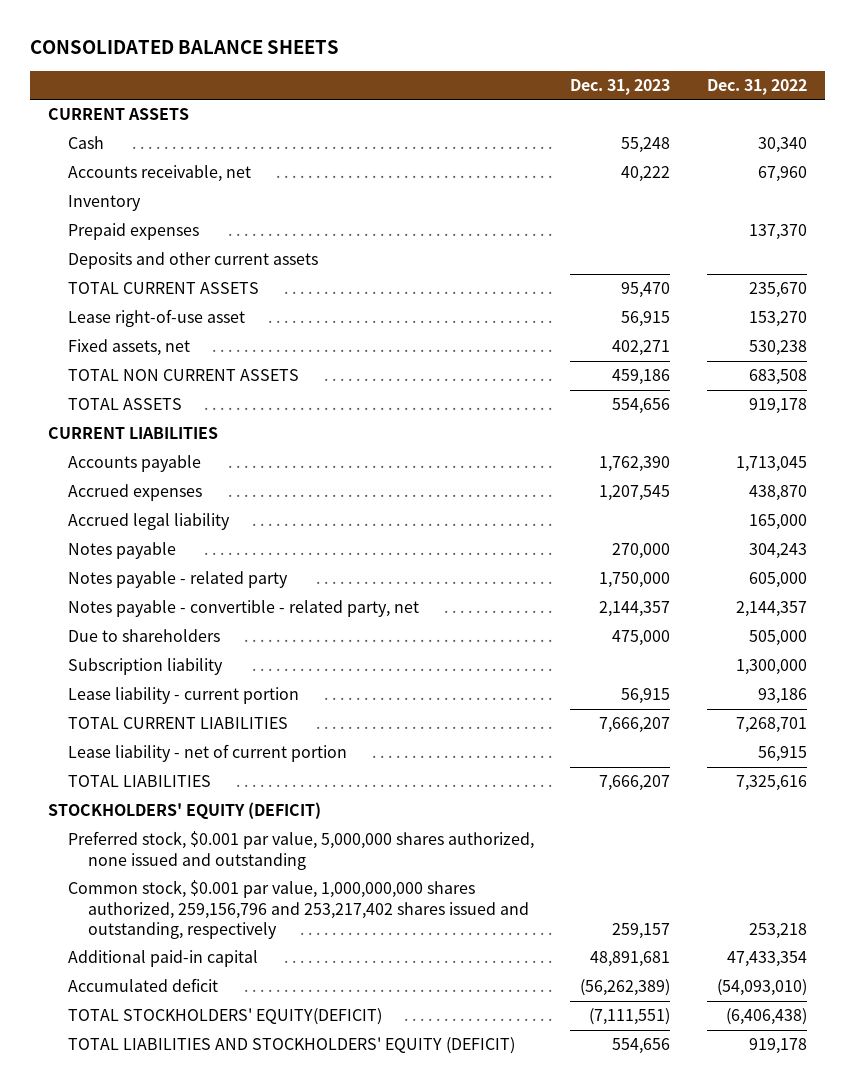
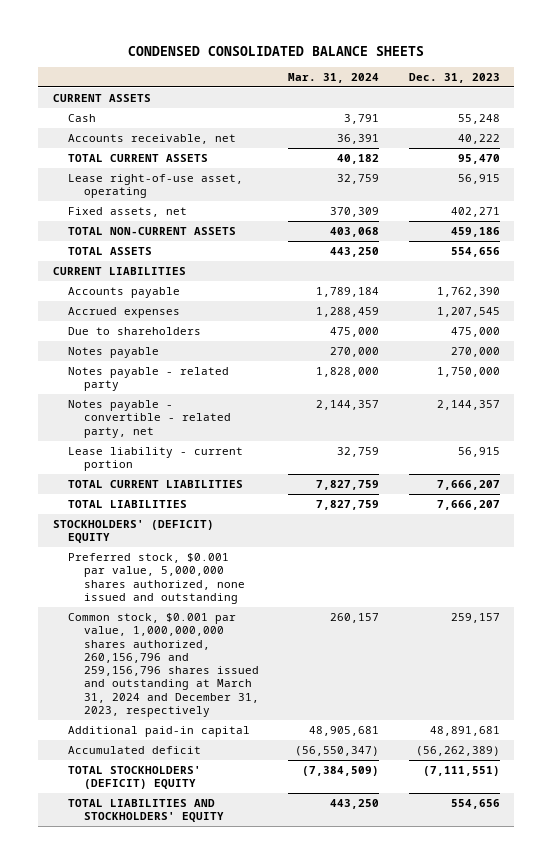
- CONSOLIDATED BALANCE SHEETS
+ CONDENSED CONSOLIDATED BALANCE SHEETS
- | Dec. 31, 2023 | Dec. 31, 2022
+ | Mar. 31, 2024 | Dec. 31, 2023
- Inventory
- Prepaid expenses | | 137,370
- Deposits and other current assets
- Lease right-of-use asset | 56,915 | 153,270
+ Lease right-of-use asset, operating | 32,759 | 56,915
- TOTAL NON CURRENT ASSETS | 459,186 | 683,508
+ TOTAL NON-CURRENT ASSETS | 403,068 | 459,186
- Accrued legal liability | | 165,000
moved up: Due to shareholders | 475,000 | 475,000
- Subscription liability | | 1,300,000
- Lease liability - net of current portion | | 56,915
- STOCKHOLDERS' EQUITY (DEFICIT)
+ STOCKHOLDERS' (DEFICIT) EQUITY
- Common stock, $0.001 par value, 1,000,000,000 shares authorized, 259,156,796 and 253,217,402 shares issued and outstanding, respectively | 259,157 | 253,218
+ Common stock, $0.001 par value, 1,000,000,000 shares authorized, 260,156,796 and 259,156,796 shares issued and outstanding at March 31, 2024 and December 31, 2023, respectively | 260,157 | 259,157
- TOTAL STOCKHOLDERS' EQUITY(DEFICIT) | (7,111,551) | (6,406,438)
- TOTAL LIABILITIES AND STOCKHOLDERS' EQUITY (DEFICIT) | 554,656 | 919,178
+ TOTAL STOCKHOLDERS' (DEFICIT) EQUITY | (7,384,509) | (7,111,551)
+ TOTAL LIABILITIES AND STOCKHOLDERS' EQUITY | 443,250 | 554,656

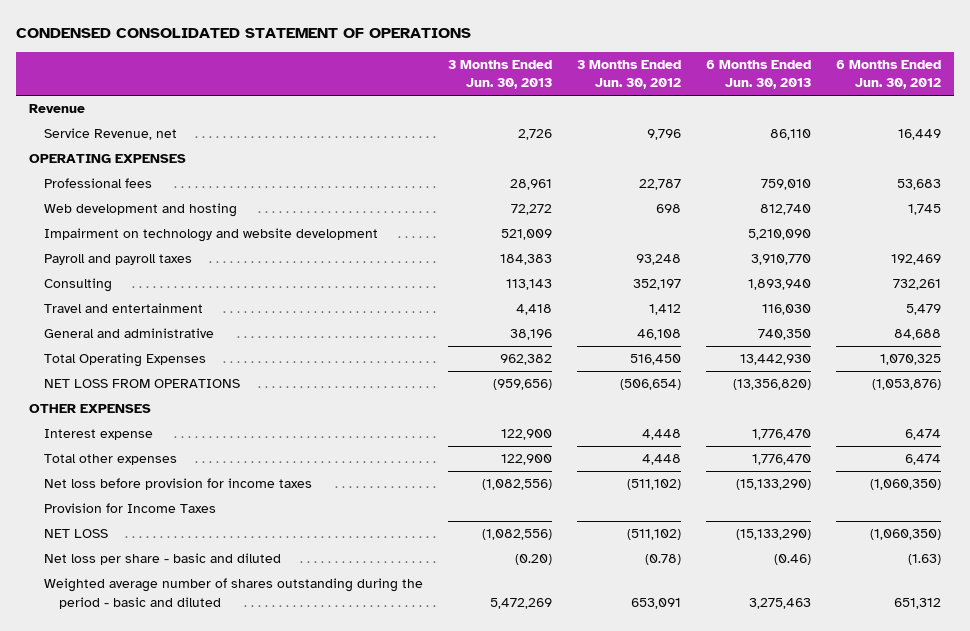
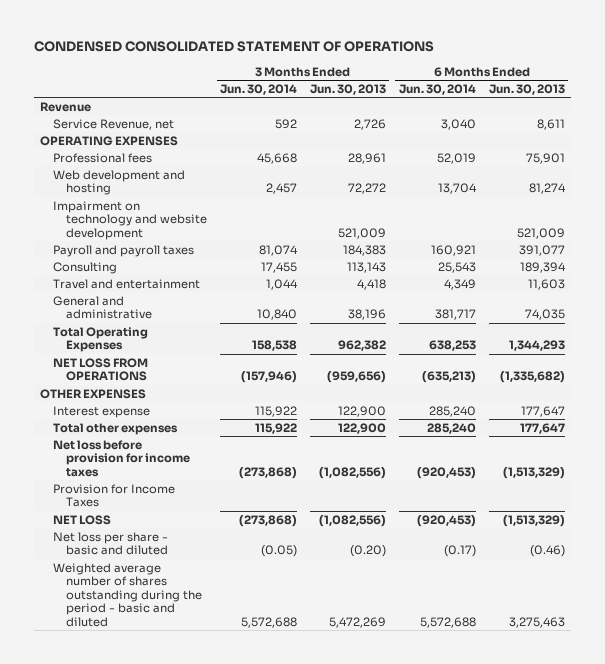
- | 3 Months Ended Jun. 30, 2013 | 3 Months Ended Jun. 30, 2012 | 6 Months Ended Jun. 30, 2013 | 6 Months Ended Jun. 30, 2012
+ | 3 Months Ended Jun. 30, 2014 | 3 Months Ended Jun. 30, 2013 | 6 Months Ended Jun. 30, 2014 | 6 Months Ended Jun. 30, 2013
- Service Revenue, net | 2,726 | 9,796 | 86,110 | 16,449
+ Service Revenue, net | 592 | 2,726 | 3,040 | 8,611
- Professional fees | 28,961 | 22,787 | 759,010 | 53,683
- Web development and hosting | 72,272 | 698 | 812,740 | 1,745
- Impairment on technology and website development | 521,009 | | 5,210,090 |
- Payroll and payroll taxes | 184,383 | 93,248 | 3,910,770 | 192,469
- Consulting | 113,143 | 352,197 | 1,893,940 | 732,261
- Travel and entertainment | 4,418 | 1,412 | 116,030 | 5,479
- General and administrative | 38,196 | 46,108 | 740,350 | 84,688
- Total Operating Expenses | 962,382 | 516,450 | 13,442,930 | 1,070,325
- NET LOSS FROM OPERATIONS | (959,656) | (506,654) | (13,356,820) | (1,053,876)
+ Professional fees | 45,668 | 28,961 | 52,019 | 75,901
+ Web development and hosting | 2,457 | 72,272 | 13,704 | 81,274
+ Impairment on technology and website development | | 521,009 | | 521,009
+ Payroll and payroll taxes | 81,074 | 184,383 | 160,921 | 391,077
+ Consulting | 17,455 | 113,143 | 25,543 | 189,394
+ Travel and entertainment | 1,044 | 4,418 | 4,349 | 11,603
+ General and administrative | 10,840 | 38,196 | 381,717 | 74,035
+ Total Operating Expenses | 158,538 | 962,382 | 638,253 | 1,344,293
+ NET LOSS FROM OPERATIONS | (157,946) | (959,656) | (635,213) | (1,335,682)
- Interest expense | 122,900 | 4,448 | 1,776,470 | 6,474
- Total other expenses | 122,900 | 4,448 | 1,776,470 | 6,474
- Net loss before provision for income taxes | (1,082,556) | (511,102) | (15,133,290) | (1,060,350)
+ Interest expense | 115,922 | 122,900 | 285,240 | 177,647
+ Total other expenses | 115,922 | 122,900 | 285,240 | 177,647
+ Net loss before provision for income taxes | (273,868) | (1,082,556) | (920,453) | (1,513,329)
- NET LOSS | (1,082,556) | (511,102) | (15,133,290) | (1,060,350)
+ NET LOSS | (273,868) | (1,082,556) | (920,453) | (1,513,329)

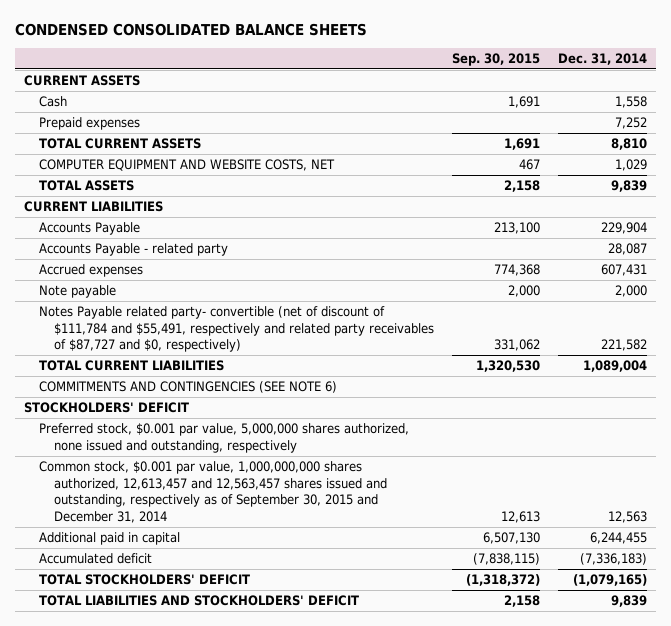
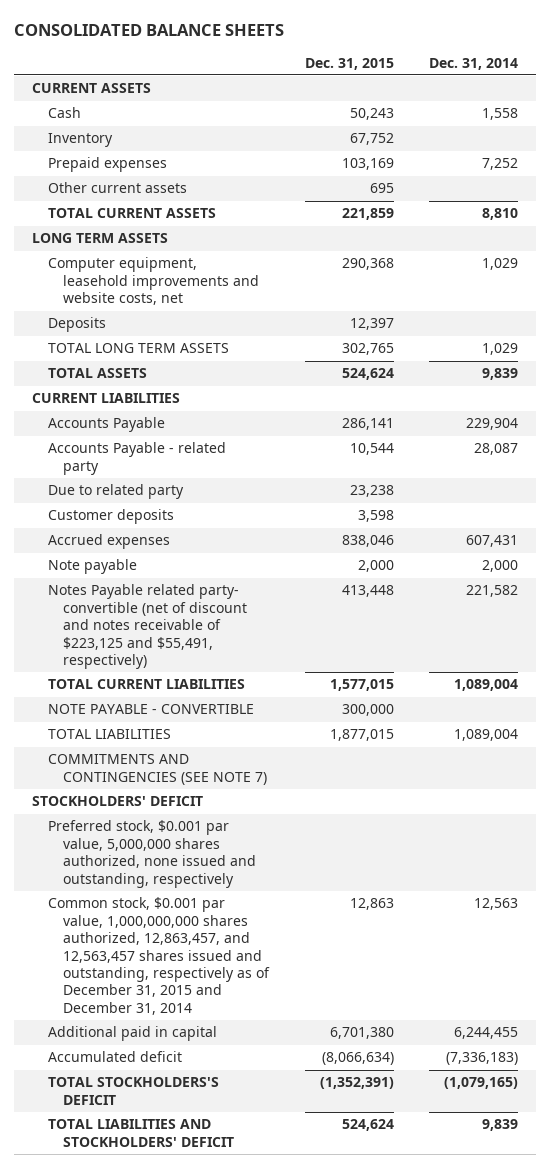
- CONDENSED CONSOLIDATED BALANCE SHEETS
+ CONSOLIDATED BALANCE SHEETS
- | Sep. 30, 2015 | Dec. 31, 2014
+ | Dec. 31, 2015 | Dec. 31, 2014
+ Inventory | 67,752 |
+ Other current assets | 695 |
- COMPUTER EQUIPMENT AND WEBSITE COSTS, NET | 467 | 1,029
+ LONG TERM ASSETS
+ Computer equipment, leasehold improvements and website costs, net | 290,368 | 1,029
+ Deposits | 12,397 |
+ TOTAL LONG TERM ASSETS | 302,765 | 1,029
+ Due to related party | 23,238 |
+ Customer deposits | 3,598 |
- Notes Payable related party- convertible (net of discount of $111,784 and $55,491, respectively and related party receivables of $87,727 and $0, respectively) | 331,062 | 221,582
+ Notes Payable related party- convertible (net of discount and notes receivable of $223,125 and $55,491, respectively) | 413,448 | 221,582
- COMMITMENTS AND CONTINGENCIES (SEE NOTE 6)
+ NOTE PAYABLE - CONVERTIBLE | 300,000 |
+ TOTAL LIABILITIES | 1,877,015 | 1,089,004
+ COMMITMENTS AND CONTINGENCIES (SEE NOTE 7)
- Common stock, $0.001 par value, 1,000,000,000 shares authorized, 12,613,457 and 12,563,457 shares issued and outstanding, respectively as of September 30, 2015 and December 31, 2014 | 12,613 | 12,563
+ Common stock, $0.001 par value, 1,000,000,000 shares authorized, 12,863,457, and 12,563,457 shares issued and outstanding, respectively as of December 31, 2015 and December 31, 2014 | 12,863 | 12,563
- TOTAL STOCKHOLDERS' DEFICIT | (1,318,372) | (1,079,165)
+ TOTAL STOCKHOLDERS'S DEFICIT | (1,352,391) | (1,079,165)

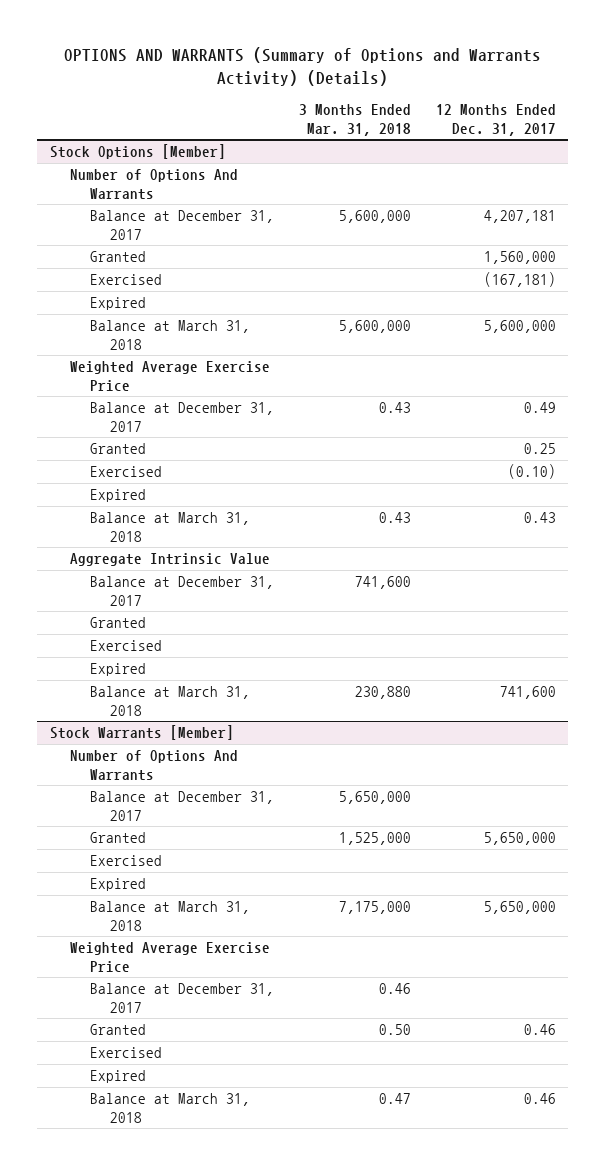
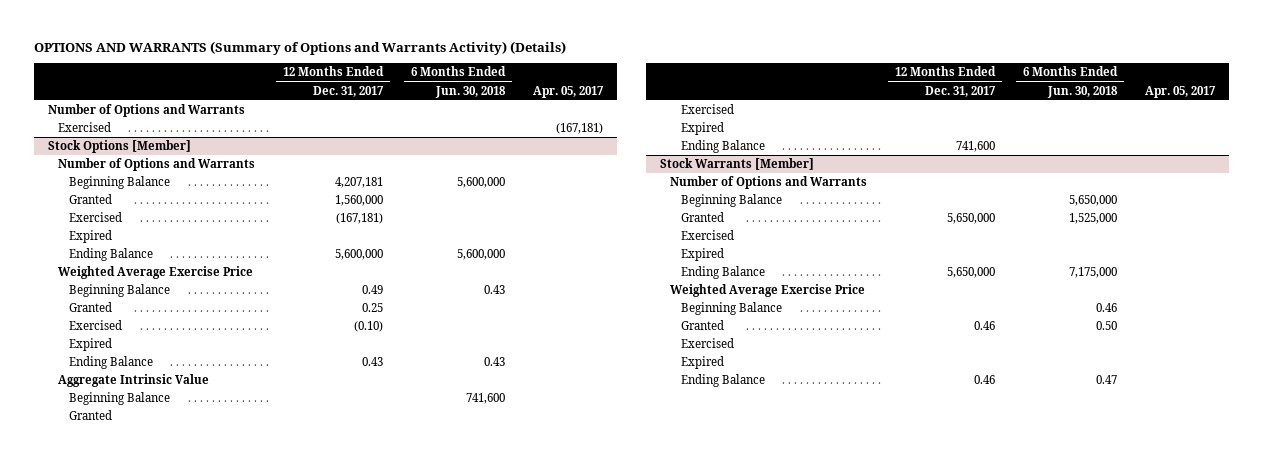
- | 3 Months Ended Mar. 31, 2018 | 12 Months Ended Dec. 31, 2017
+ | 12 Months Ended Dec. 31, 2017 | 6 Months Ended Jun. 30, 2018 | Apr. 05, 2017
+ Number of Options and Warrants
+ Exercised | | | (167,181)
@ Stock Options [Member]
- Number of Options And Warrants
- Balance at December 31, 2017 | 5,600,000 | 4,207,181
+ Number of Options and Warrants
+ Beginning Balance | 4,207,181 | 5,600,000 |
- Balance at March 31, 2018 | 5,600,000 | 5,600,000
+ Ending Balance | 5,600,000 | 5,600,000 |
- Balance at December 31, 2017 | 0.43 | 0.49
+ Beginning Balance | 0.49 | 0.43 |
- Balance at March 31, 2018 | 0.43 | 0.43
+ Ending Balance | 0.43 | 0.43 |
- Balance at December 31, 2017 | 741,600 |
+ Beginning Balance | | 741,600 |
- Balance at March 31, 2018 | 230,880 | 741,600
+ Ending Balance | 741,600 | |
@ Stock Warrants [Member]
- Number of Options And Warrants
- Balance at December 31, 2017 | 5,650,000 |
+ Number of Options and Warrants
+ Beginning Balance | | 5,650,000 |
- Balance at March 31, 2018 | 7,175,000 | 5,650,000
+ Ending Balance | 5,650,000 | 7,175,000 |
- Balance at December 31, 2017 | 0.46 |
+ Beginning Balance | | 0.46 |
- Balance at March 31, 2018 | 0.47 | 0.46
+ Ending Balance | 0.46 | 0.47 |

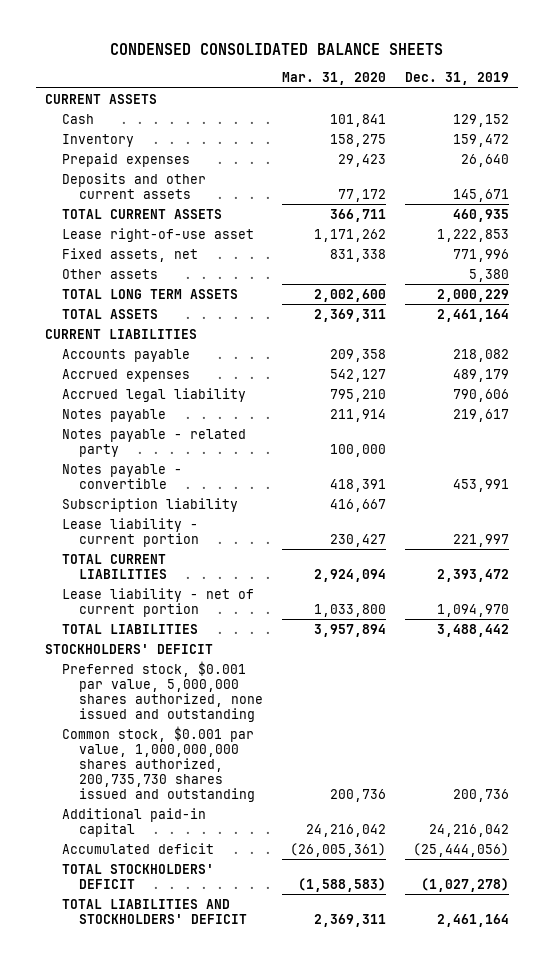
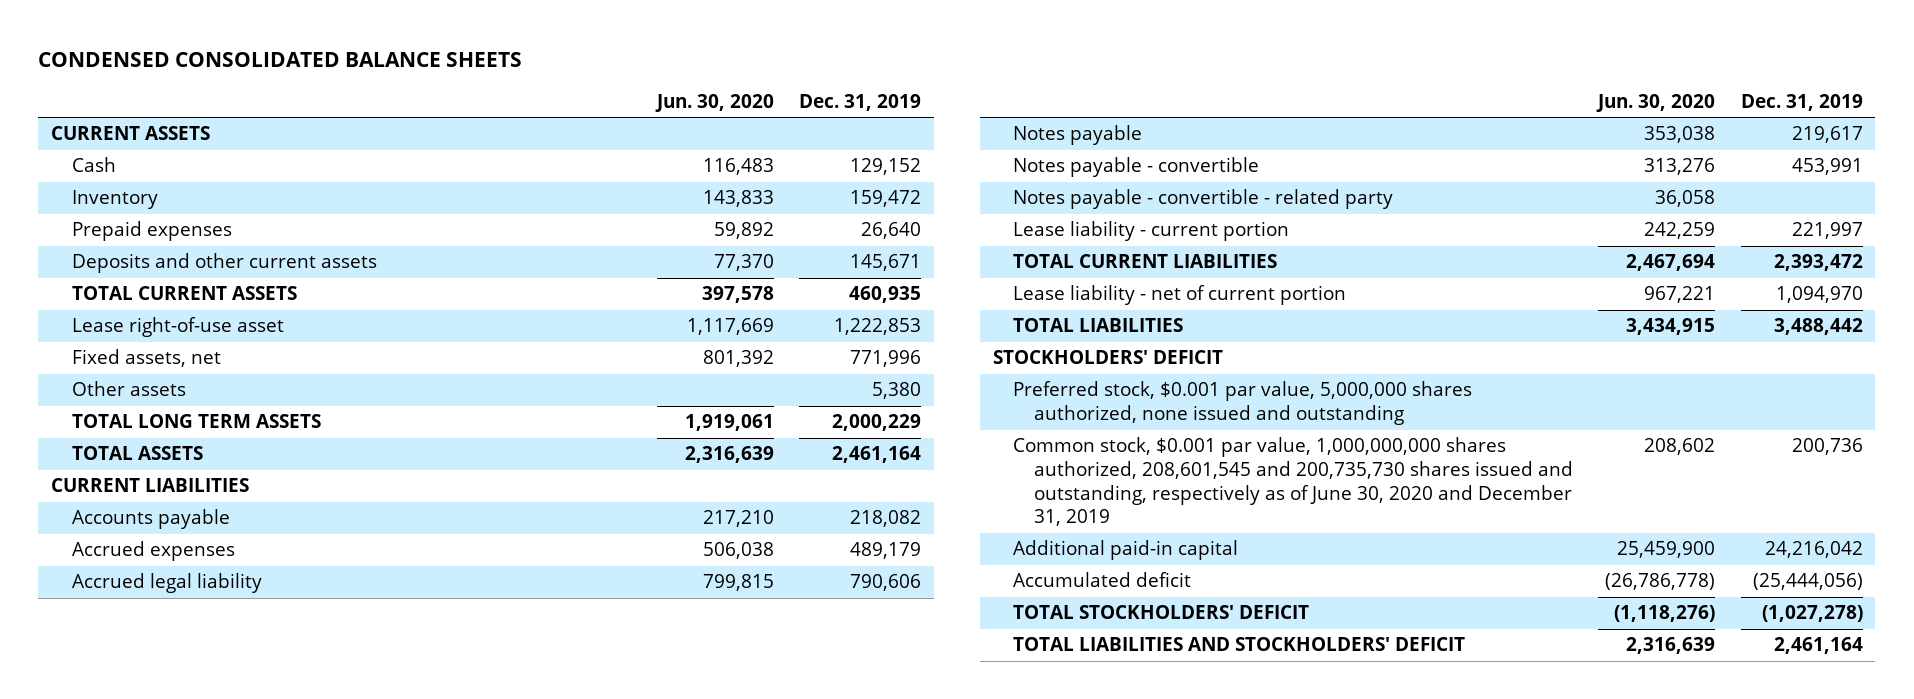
- | Mar. 31, 2020 | Dec. 31, 2019
+ | Jun. 30, 2020 | Dec. 31, 2019
- Notes payable - related party | 100,000 |
- Subscription liability | 416,667 |
+ Notes payable - convertible - related party | 36,058 |
- Common stock, $0.001 par value, 1,000,000,000 shares authorized, 200,735,730 shares issued and outstanding | 200,736 | 200,736
+ Common stock, $0.001 par value, 1,000,000,000 shares authorized, 208,601,545 and 200,735,730 shares issued and outstanding, respectively as of June 30, 2020 and December 31, 2019 | 208,602 | 200,736

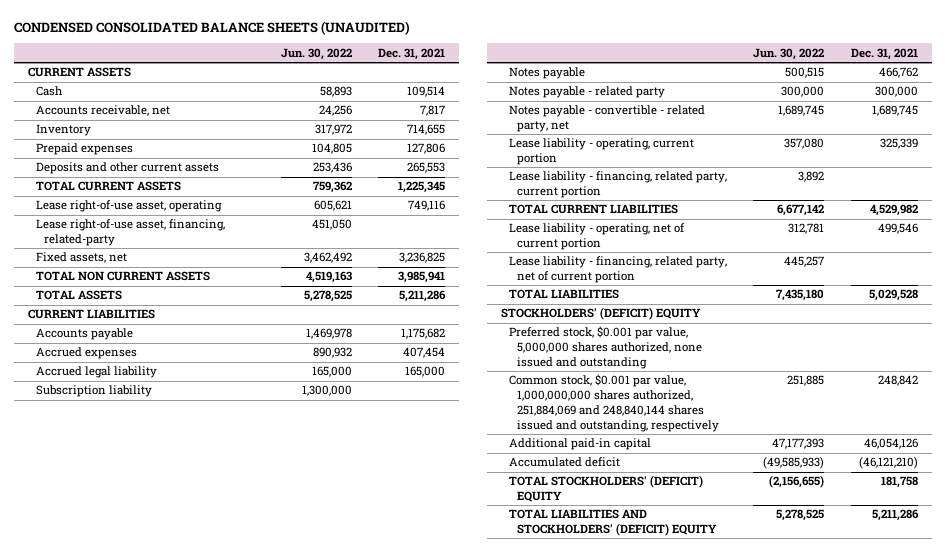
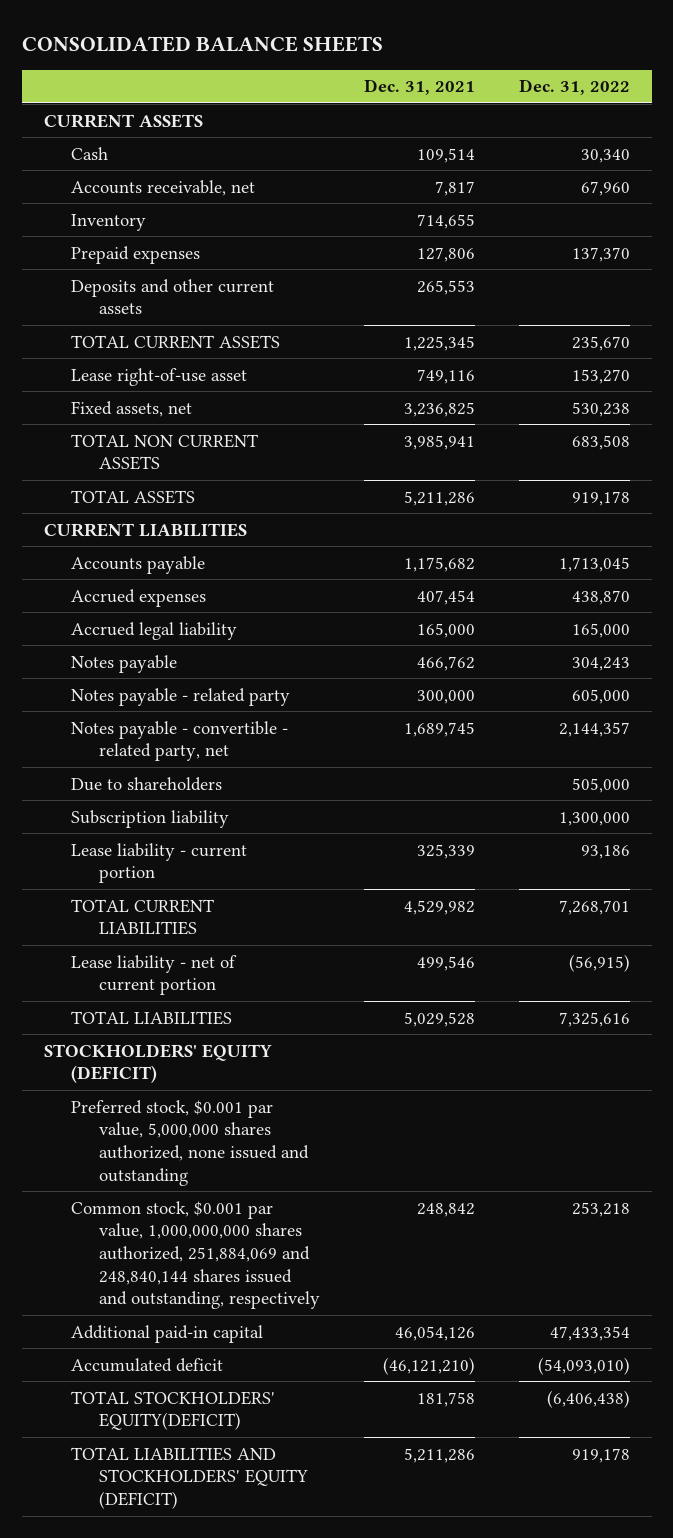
- CONDENSED CONSOLIDATED BALANCE SHEETS (UNAUDITED)
+ CONSOLIDATED BALANCE SHEETS
- | Jun. 30, 2022 | Dec. 31, 2021
+ | Dec. 31, 2021 | Dec. 31, 2022
- Lease right-of-use asset, operating | 605,621 | 749,116
- Lease right-of-use asset, financing, related-party | 451,050 |
+ Lease right-of-use asset | 749,116 | 153,270
- Lease liability - operating, current portion | 357,080 | 325,339
- Lease liability - financing, related party, current portion | 3,892 |
+ Due to shareholders | | 505,000
moved down: Subscription liability | | 1,300,000
+ Lease liability - current portion | 325,339 | 93,186
- Lease liability - operating, net of current portion | 312,781 | 499,546
- Lease liability - financing, related party, net of current portion | 445,257 |
+ Lease liability - net of current portion | 499,546 | (56,915)
- STOCKHOLDERS' (DEFICIT) EQUITY
+ STOCKHOLDERS' EQUITY (DEFICIT)
- TOTAL STOCKHOLDERS' (DEFICIT) EQUITY | (2,156,655) | 181,758
- TOTAL LIABILITIES AND STOCKHOLDERS' (DEFICIT) EQUITY | 5,278,525 | 5,211,286
+ TOTAL STOCKHOLDERS' EQUITY(DEFICIT) | 181,758 | (6,406,438)
+ TOTAL LIABILITIES AND STOCKHOLDERS' EQUITY (DEFICIT) | 5,211,286 | 919,178

